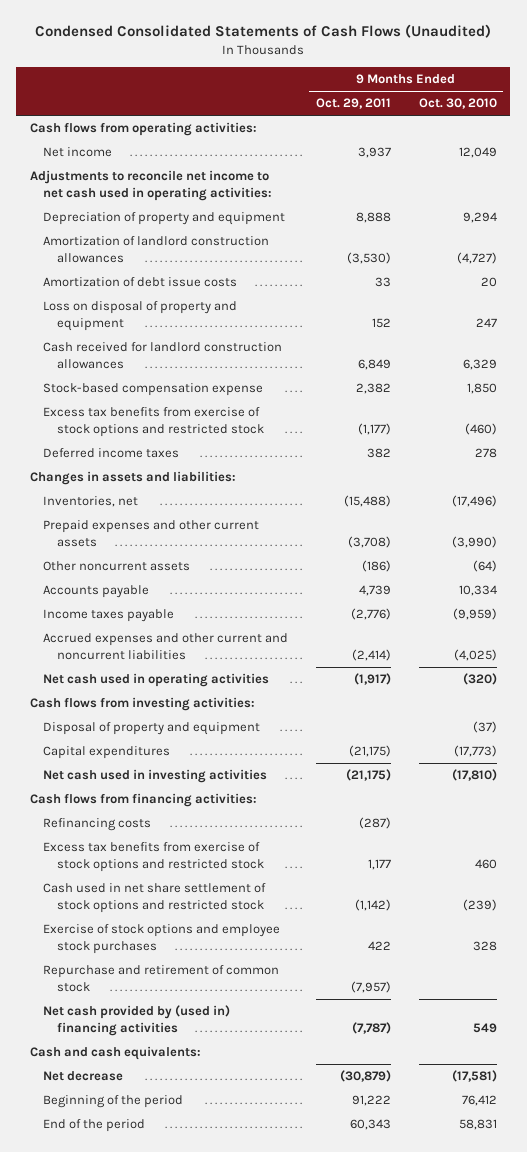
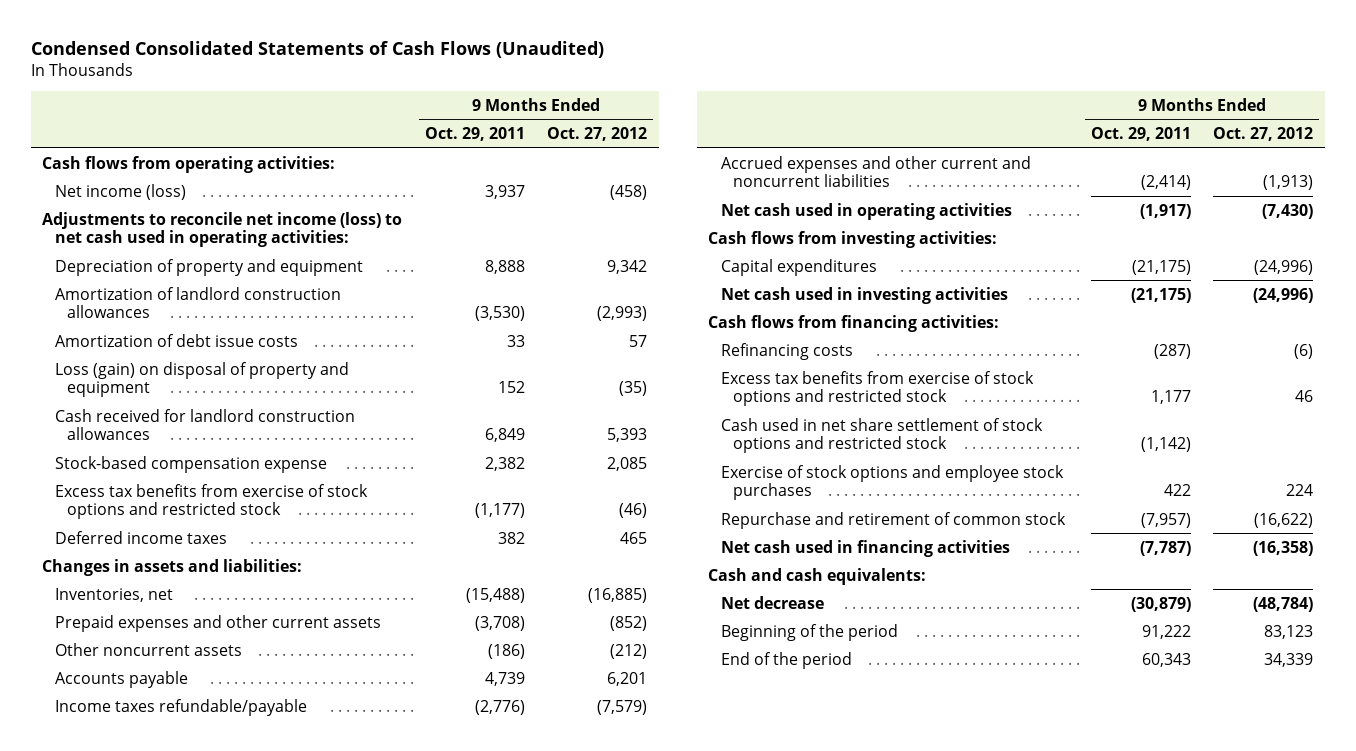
- | 9 Months Ended Oct. 29, 2011 | 9 Months Ended Oct. 30, 2010
+ | 9 Months Ended Oct. 29, 2011 | 9 Months Ended Oct. 27, 2012
- Net income | 3,937 | 12,049
- Adjustments to reconcile net income to net cash used in operating activities:
+ Net income (loss) | 3,937 | (458)
+ Adjustments to reconcile net income (loss) to net cash used in operating activities:
- Loss on disposal of property and equipment | 152 | 247
+ Loss (gain) on disposal of property and equipment | 152 | (35)
- Income taxes payable | (2,776) | (9,959)
+ Income taxes refundable/payable | (2,776) | (7,579)
- Disposal of property and equipment | | (37)
- Net cash provided by (used in) financing activities | (7,787) | 549
+ Net cash used in financing activities | (7,787) | (16,358)

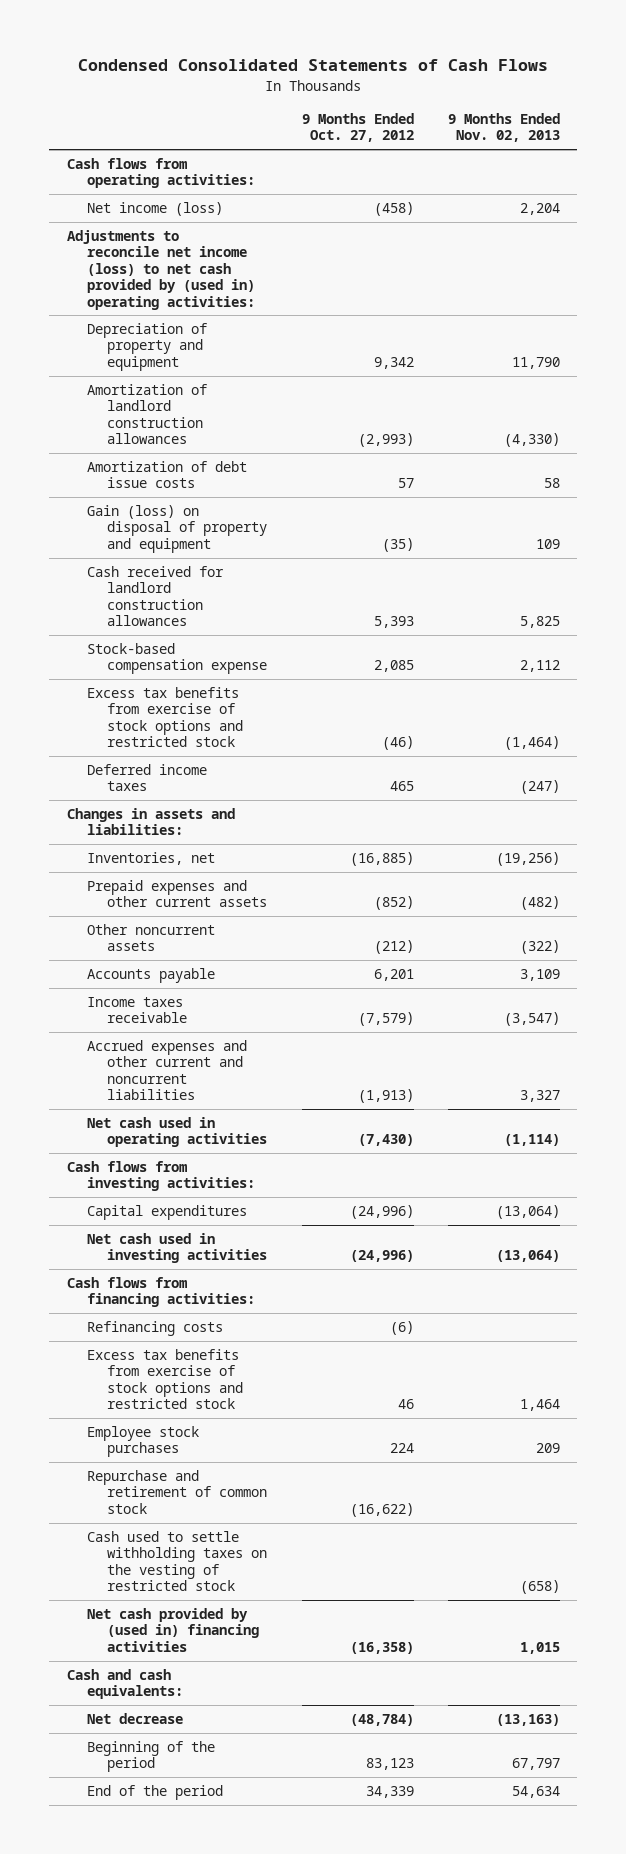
- Condensed Consolidated Statements of Cash Flows (Unaudited)
+ Condensed Consolidated Statements of Cash Flows
- | 9 Months Ended Oct. 29, 2011 | 9 Months Ended Oct. 27, 2012
+ | 9 Months Ended Oct. 27, 2012 | 9 Months Ended Nov. 02, 2013
- Adjustments to reconcile net income (loss) to net cash used in operating activities:
+ Adjustments to reconcile net income (loss) to net cash provided by (used in) operating activities:
- Loss (gain) on disposal of property and equipment | 152 | (35)
+ Gain (loss) on disposal of property and equipment | (35) | 109
- Income taxes refundable/payable | (2,776) | (7,579)
+ Income taxes receivable | (7,579) | (3,547)
- Cash used in net share settlement of stock options and restricted stock | (1,142) |
- Exercise of stock options and employee stock purchases | 422 | 224
+ Employee stock purchases | 224 | 209
- Net cash used in financing activities | (7,787) | (16,358)
+ Cash used to settle withholding taxes on the vesting of restricted stock | | (658)
+ Net cash provided by (used in) financing activities | (16,358) | 1,015

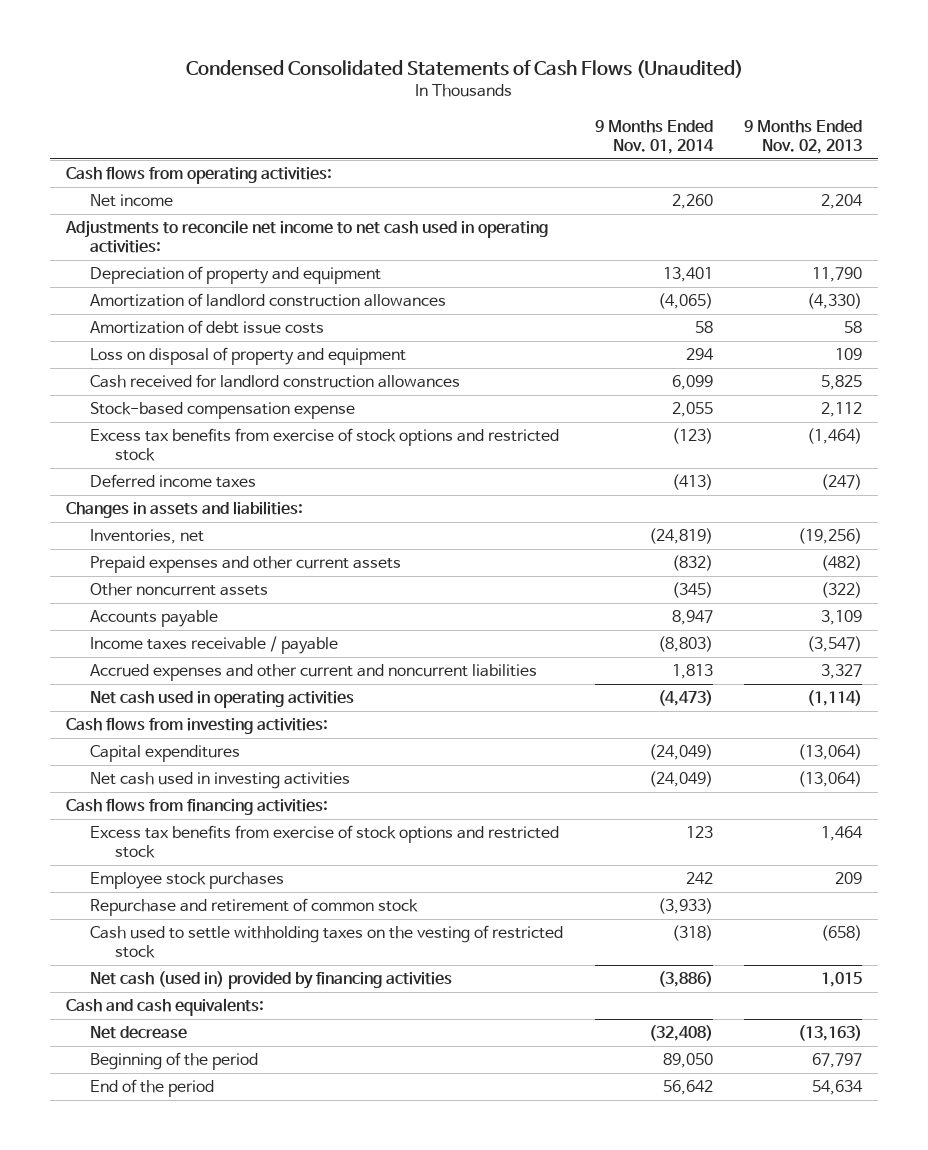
- Condensed Consolidated Statements of Cash Flows
+ Condensed Consolidated Statements of Cash Flows (Unaudited)
- | 9 Months Ended Oct. 27, 2012 | 9 Months Ended Nov. 02, 2013
+ | 9 Months Ended Nov. 01, 2014 | 9 Months Ended Nov. 02, 2013
- Net income (loss) | (458) | 2,204
- Adjustments to reconcile net income (loss) to net cash provided by (used in) operating activities:
+ Net income | 2,260 | 2,204
+ Adjustments to reconcile net income to net cash used in operating activities:
- Gain (loss) on disposal of property and equipment | (35) | 109
+ Loss on disposal of property and equipment | 294 | 109
- Income taxes receivable | (7,579) | (3,547)
+ Income taxes receivable / payable | (8,803) | (3,547)
- Refinancing costs | (6) |
- Net cash provided by (used in) financing activities | (16,358) | 1,015
+ Net cash (used in) provided by financing activities | (3,886) | 1,015

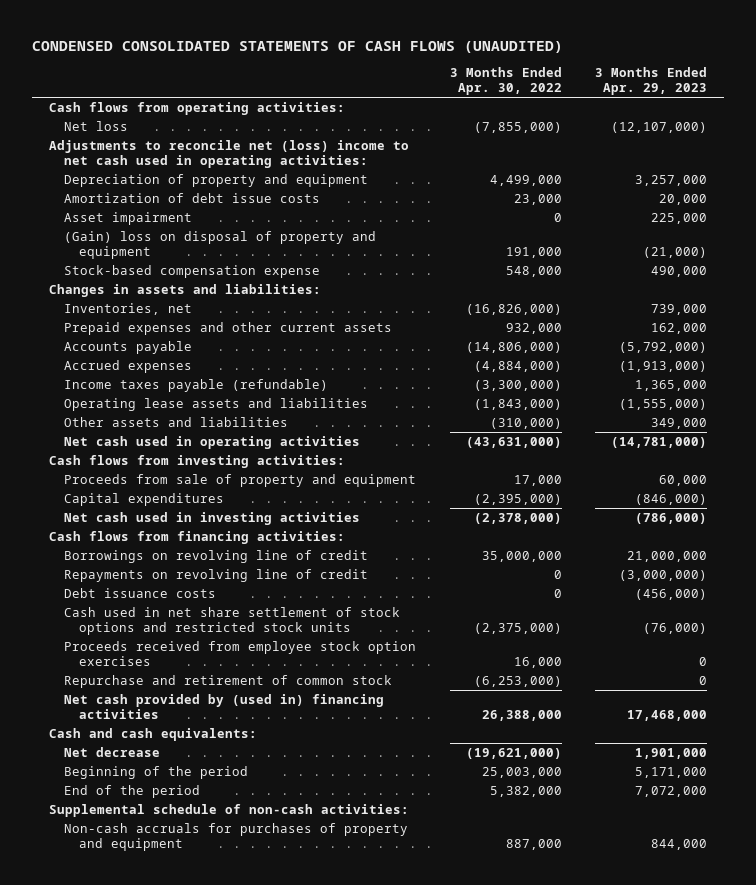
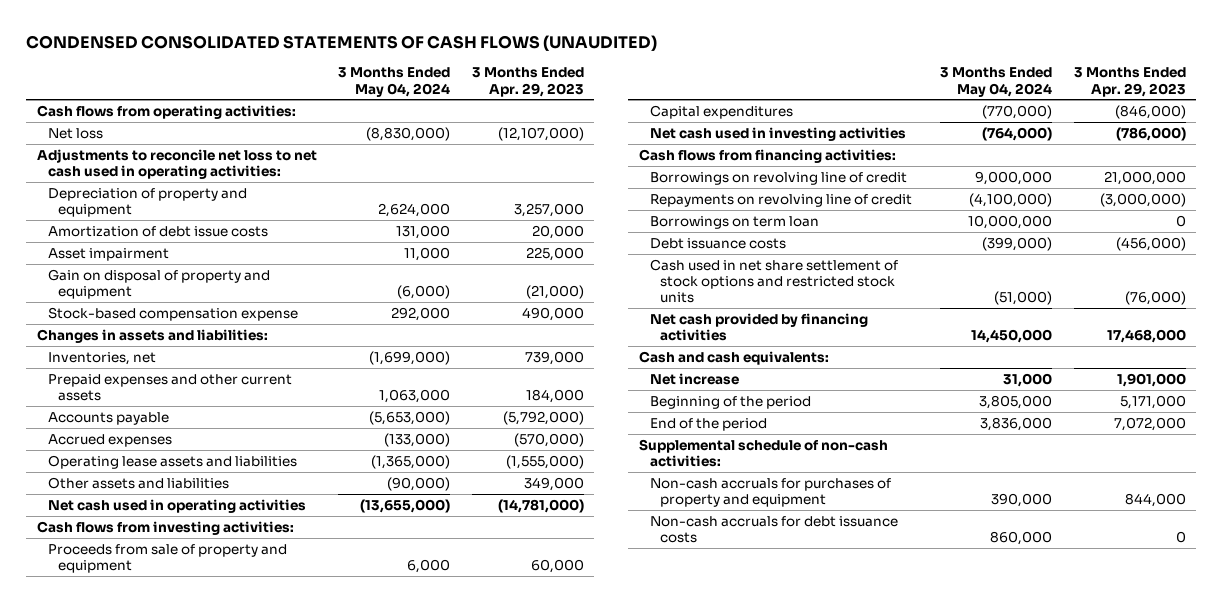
- | 3 Months Ended Apr. 30, 2022 | 3 Months Ended Apr. 29, 2023
+ | 3 Months Ended May 04, 2024 | 3 Months Ended Apr. 29, 2023
- Adjustments to reconcile net (loss) income to net cash used in operating activities:
+ Adjustments to reconcile net loss to net cash used in operating activities:
- (Gain) loss on disposal of property and equipment | 191,000 | (21,000)
+ Gain on disposal of property and equipment | (6,000) | (21,000)
- Prepaid expenses and other current assets | 932,000 | 162,000
+ Prepaid expenses and other current assets | 1,063,000 | 184,000
- Accrued expenses | (4,884,000) | (1,913,000)
- Income taxes payable (refundable) | (3,300,000) | 1,365,000
+ Accrued expenses | (133,000) | (570,000)
+ Borrowings on term loan | 10,000,000 | 0
- Proceeds received from employee stock option exercises | 16,000 | 0
- Repurchase and retirement of common stock | (6,253,000) | 0
- Net cash provided by (used in) financing activities | 26,388,000 | 17,468,000
+ Net cash provided by financing activities | 14,450,000 | 17,468,000
- Net decrease | (19,621,000) | 1,901,000
+ Net increase | 31,000 | 1,901,000
+ Non-cash accruals for debt issuance costs | 860,000 | 0

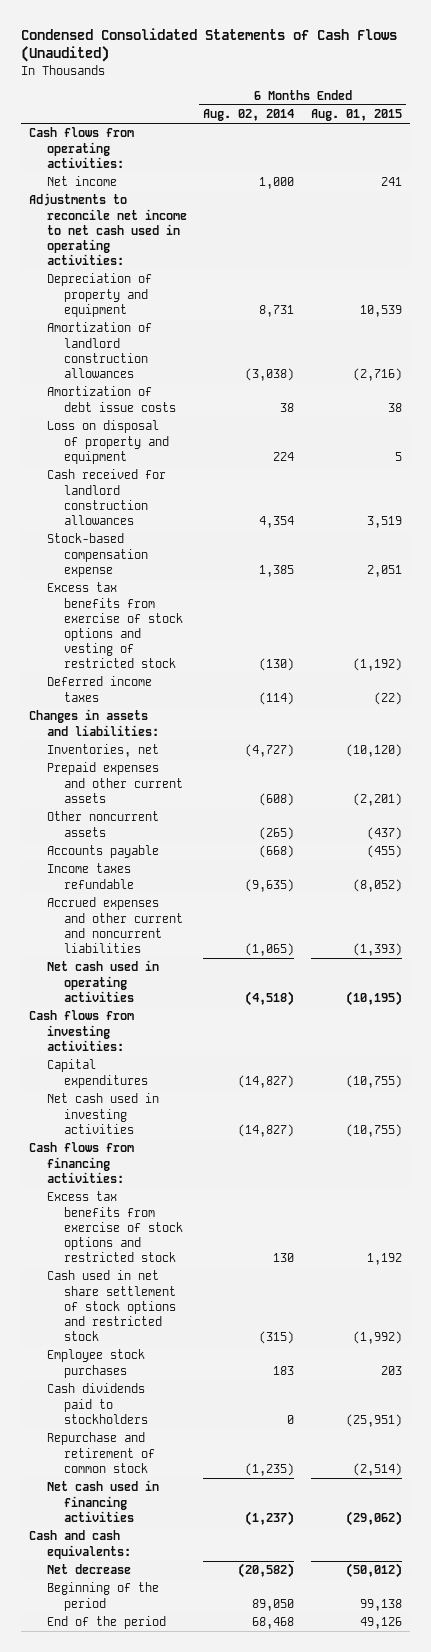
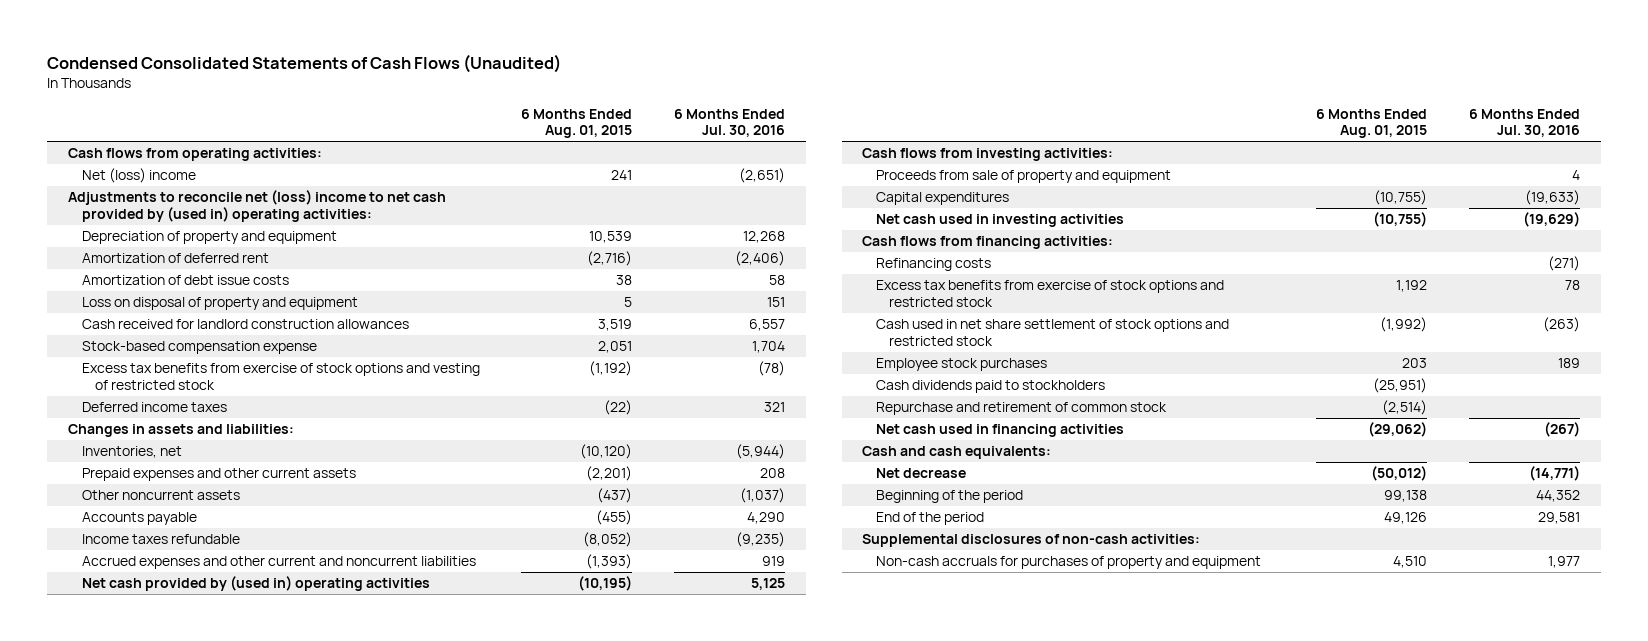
- | 6 Months Ended Aug. 02, 2014 | 6 Months Ended Aug. 01, 2015
+ | 6 Months Ended Aug. 01, 2015 | 6 Months Ended Jul. 30, 2016
- Net income | 1,000 | 241
- Adjustments to reconcile net income to net cash used in operating activities:
+ Net (loss) income | 241 | (2,651)
+ Adjustments to reconcile net (loss) income to net cash provided by (used in) operating activities:
- Amortization of landlord construction allowances | (3,038) | (2,716)
+ Amortization of deferred rent | (2,716) | (2,406)
- Net cash used in operating activities | (4,518) | (10,195)
+ Net cash provided by (used in) operating activities | (10,195) | 5,125
+ Proceeds from sale of property and equipment | | 4
+ Refinancing costs | | (271)
+ Supplemental disclosures of non-cash activities:
+ Non-cash accruals for purchases of property and equipment | 4,510 | 1,977

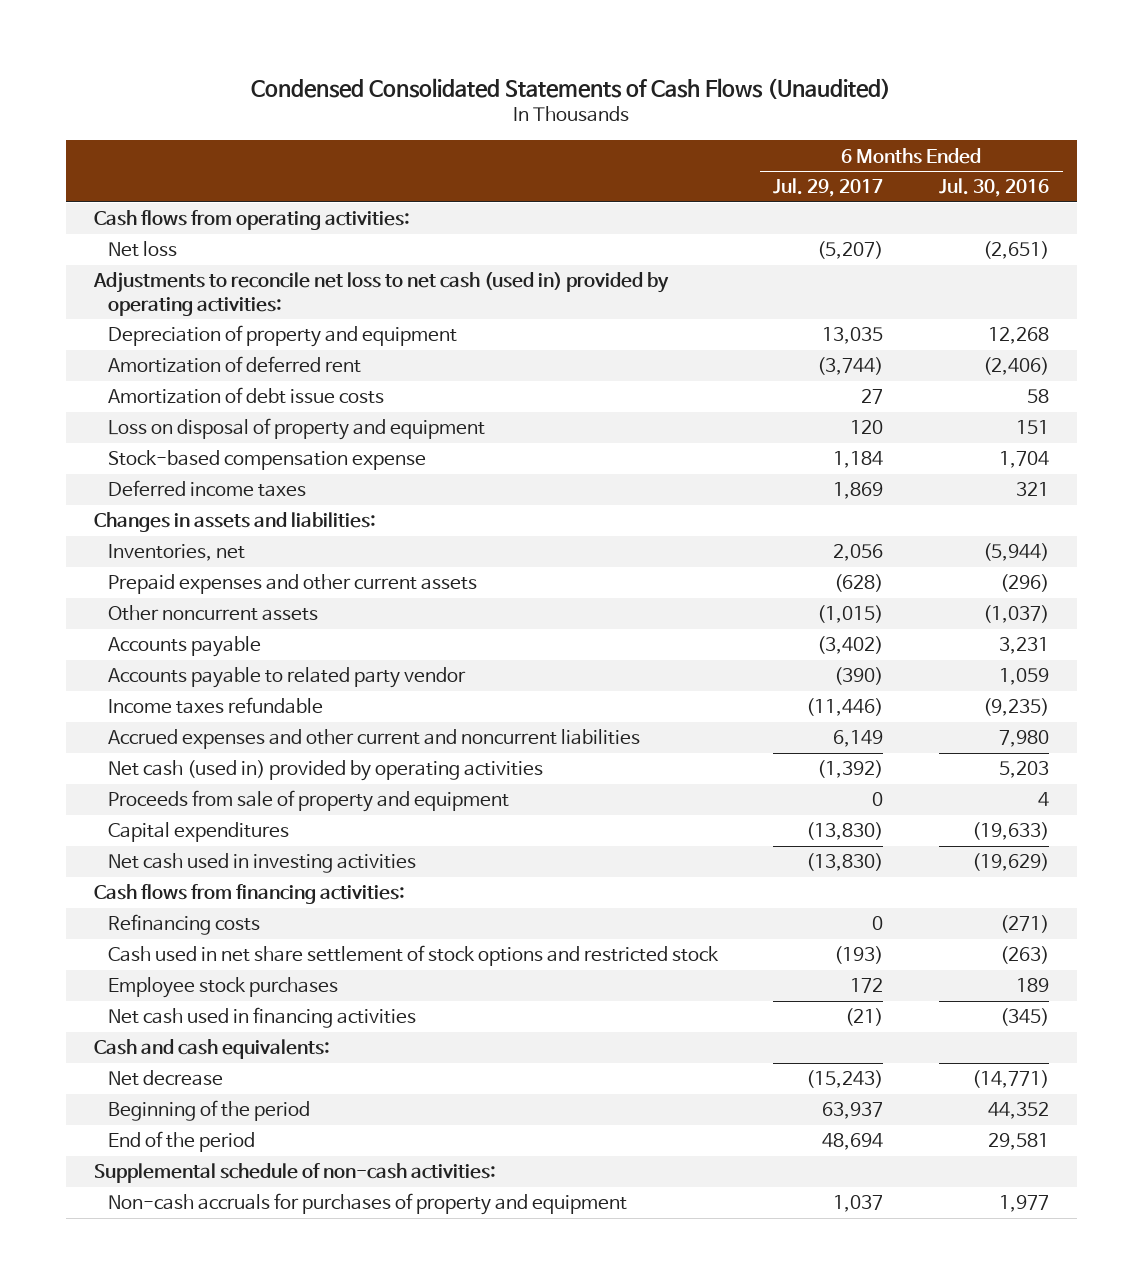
- | 6 Months Ended Aug. 01, 2015 | 6 Months Ended Jul. 30, 2016
+ | 6 Months Ended Jul. 29, 2017 | 6 Months Ended Jul. 30, 2016
- Net (loss) income | 241 | (2,651)
- Adjustments to reconcile net (loss) income to net cash provided by (used in) operating activities:
+ Net loss | (5,207) | (2,651)
+ Adjustments to reconcile net loss to net cash (used in) provided by operating activities:
- Cash received for landlord construction allowances | 3,519 | 6,557
- Excess tax benefits from exercise of stock options and vesting of restricted stock | (1,192) | (78)
- Prepaid expenses and other current assets | (2,201) | 208
+ Prepaid expenses and other current assets | (628) | (296)
- Accounts payable | (455) | 4,290
+ Accounts payable | (3,402) | 3,231
+ Accounts payable to related party vendor | (390) | 1,059
- Accrued expenses and other current and noncurrent liabilities | (1,393) | 919
- Net cash provided by (used in) operating activities | (10,195) | 5,125
- Cash flows from investing activities:
+ Accrued expenses and other current and noncurrent liabilities | 6,149 | 7,980
+ Net cash (used in) provided by operating activities | (1,392) | 5,203
- Excess tax benefits from exercise of stock options and restricted stock | 1,192 | 78
- Cash dividends paid to stockholders | (25,951) |
- Repurchase and retirement of common stock | (2,514) |
- Net cash used in financing activities | (29,062) | (267)
+ Net cash used in financing activities | (21) | (345)
- Supplemental disclosures of non-cash activities:
+ Supplemental schedule of non-cash activities:

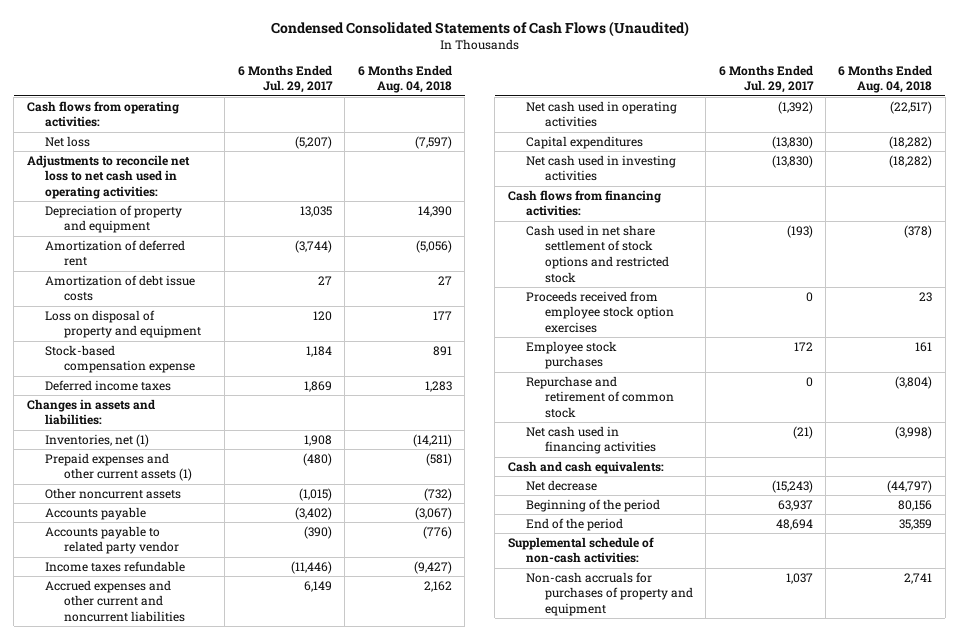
- | 6 Months Ended Jul. 29, 2017 | 6 Months Ended Jul. 30, 2016
+ | 6 Months Ended Jul. 29, 2017 | 6 Months Ended Aug. 04, 2018
- Adjustments to reconcile net loss to net cash (used in) provided by operating activities:
+ Adjustments to reconcile net loss to net cash used in operating activities:
- Inventories, net | 2,056 | (5,944)
- Prepaid expenses and other current assets | (628) | (296)
+ Inventories, net (1) | 1,908 | (14,211)
+ Prepaid expenses and other current assets (1) | (480) | (581)
- Net cash (used in) provided by operating activities | (1,392) | 5,203
- Proceeds from sale of property and equipment | 0 | 4
+ Net cash used in operating activities | (1,392) | (22,517)
- Refinancing costs | 0 | (271)
+ Proceeds received from employee stock option exercises | 0 | 23
+ Repurchase and retirement of common stock | 0 | (3,804)

